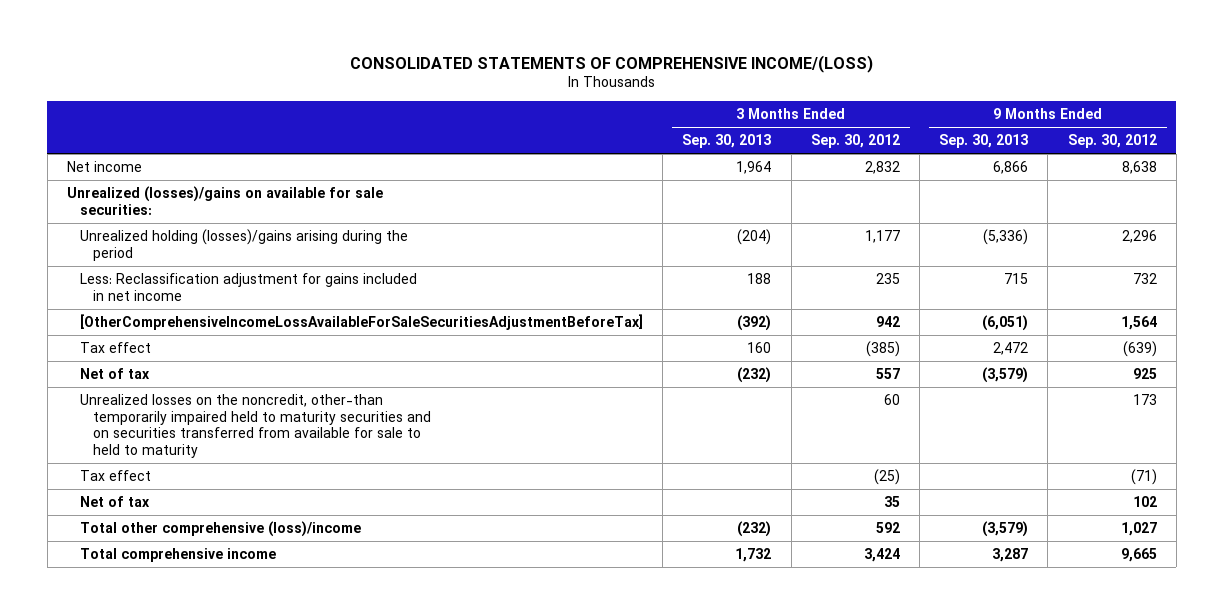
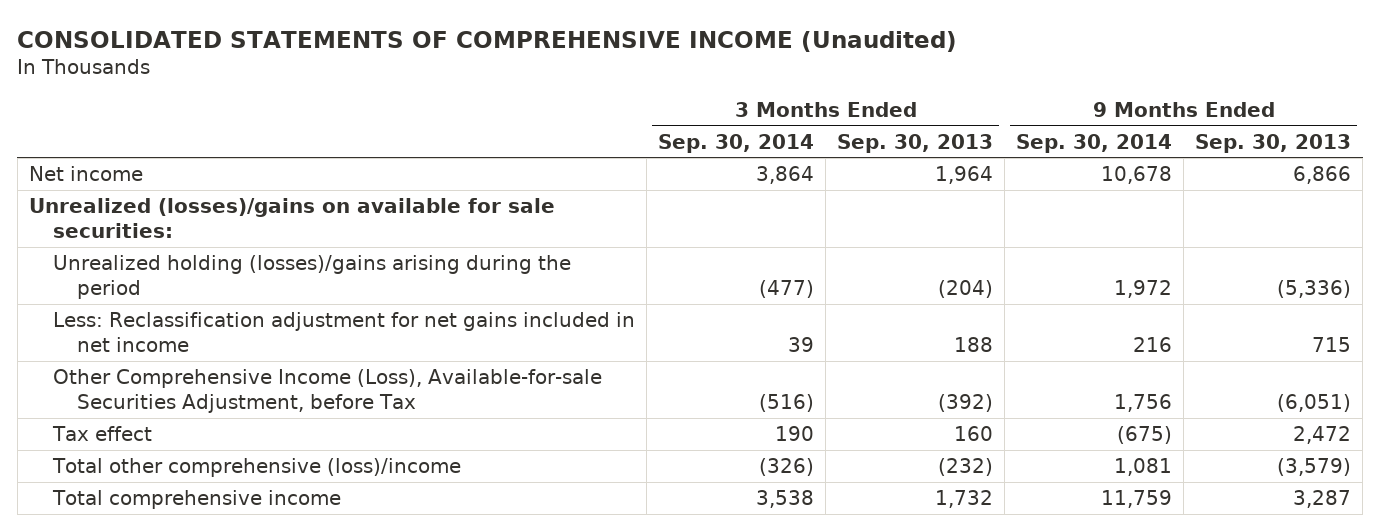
- CONSOLIDATED STATEMENTS OF COMPREHENSIVE INCOME/(LOSS)
+ CONSOLIDATED STATEMENTS OF COMPREHENSIVE INCOME (Unaudited)
- | 3 Months Ended Sep. 30, 2013 | 3 Months Ended Sep. 30, 2012 | 9 Months Ended Sep. 30, 2013 | 9 Months Ended Sep. 30, 2012
+ | 3 Months Ended Sep. 30, 2014 | 3 Months Ended Sep. 30, 2013 | 9 Months Ended Sep. 30, 2014 | 9 Months Ended Sep. 30, 2013
- Less: Reclassification adjustment for gains included in net income | 188 | 235 | 715 | 732
- [OtherComprehensiveIncomeLossAvailableForSaleSecuritiesAdjustmentBeforeTax] | (392) | 942 | (6,051) | 1,564
+ Less: Reclassification adjustment for net gains included in net income | 39 | 188 | 216 | 715
+ Other Comprehensive Income (Loss), Available-for-sale Securities Adjustment, before Tax | (516) | (392) | 1,756 | (6,051)
- Net of tax | (232) | 557 | (3,579) | 925
- Unrealized losses on the noncredit, other-than temporarily impaired held to maturity securities and on securities transferred from available for sale to held to maturity | | 60 | | 173
- Tax effect | | (25) | | (71)
- Net of tax | | 35 | | 102

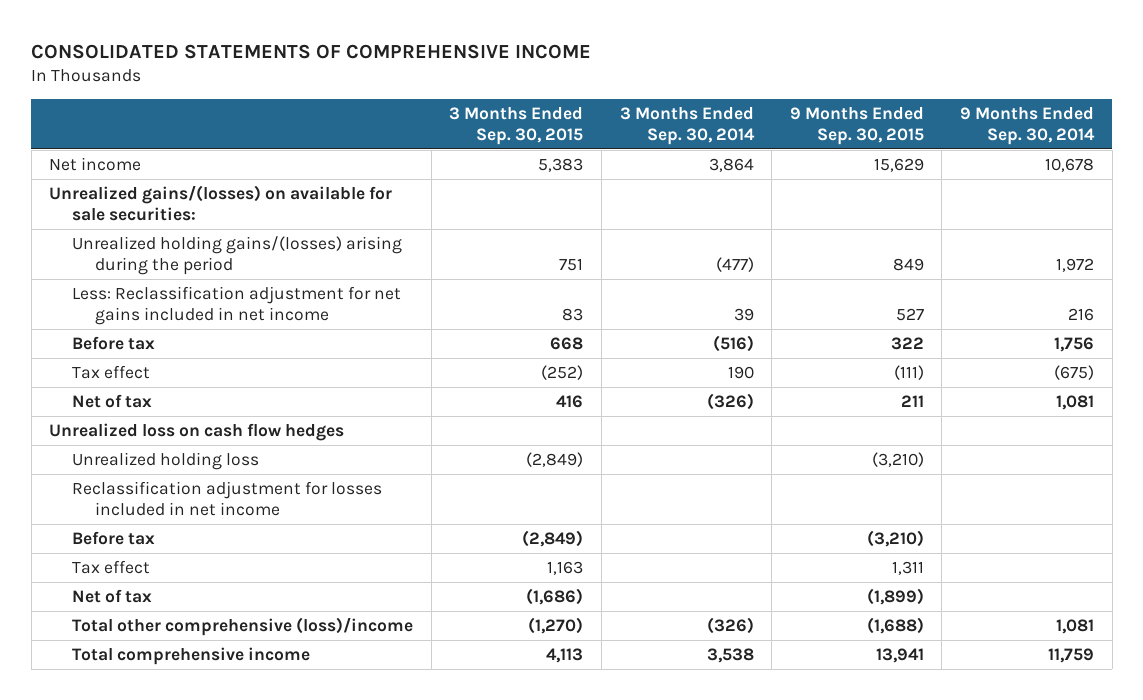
- CONSOLIDATED STATEMENTS OF COMPREHENSIVE INCOME (Unaudited)
+ CONSOLIDATED STATEMENTS OF COMPREHENSIVE INCOME
- | 3 Months Ended Sep. 30, 2014 | 3 Months Ended Sep. 30, 2013 | 9 Months Ended Sep. 30, 2014 | 9 Months Ended Sep. 30, 2013
+ | 3 Months Ended Sep. 30, 2015 | 3 Months Ended Sep. 30, 2014 | 9 Months Ended Sep. 30, 2015 | 9 Months Ended Sep. 30, 2014
- Unrealized (losses)/gains on available for sale securities:
- Unrealized holding (losses)/gains arising during the period | (477) | (204) | 1,972 | (5,336)
+ Unrealized gains/(losses) on available for sale securities:
+ Unrealized holding gains/(losses) arising during the period | 751 | (477) | 849 | 1,972
- Other Comprehensive Income (Loss), Available-for-sale Securities Adjustment, before Tax | (516) | (392) | 1,756 | (6,051)
+ Before tax | 668 | (516) | 322 | 1,756
+ Net of tax | 416 | (326) | 211 | 1,081
+ Unrealized loss on cash flow hedges
+ Unrealized holding loss | (2,849) | | (3,210) |
+ Reclassification adjustment for losses included in net income
+ Before tax | (2,849) | | (3,210) |
+ Tax effect | 1,163 | | 1,311 |
+ Net of tax | (1,686) | | (1,899) |

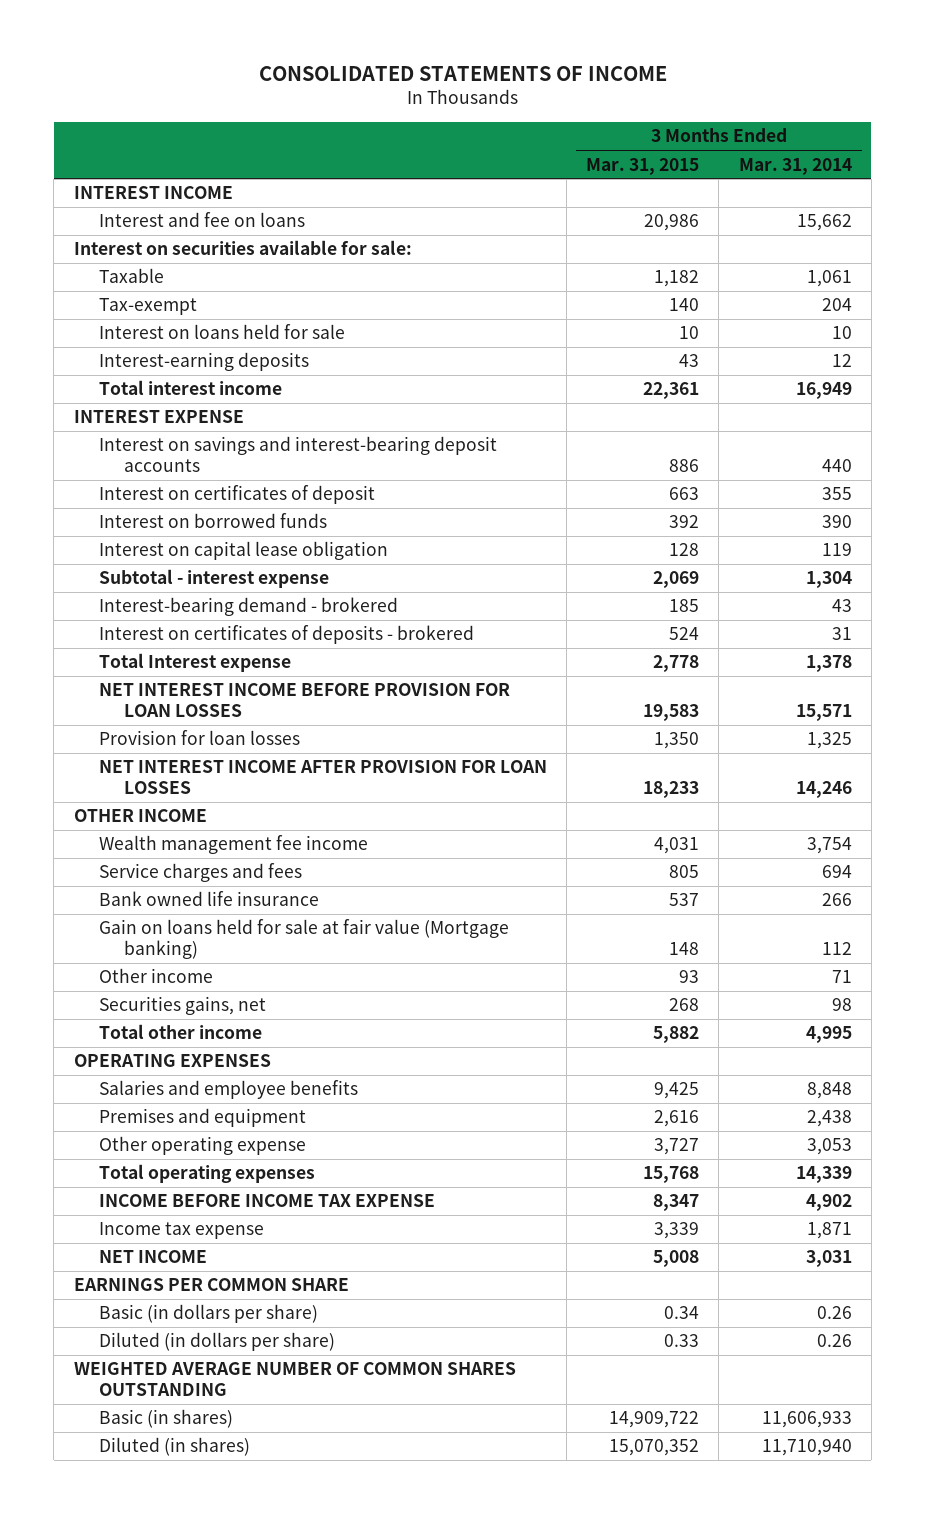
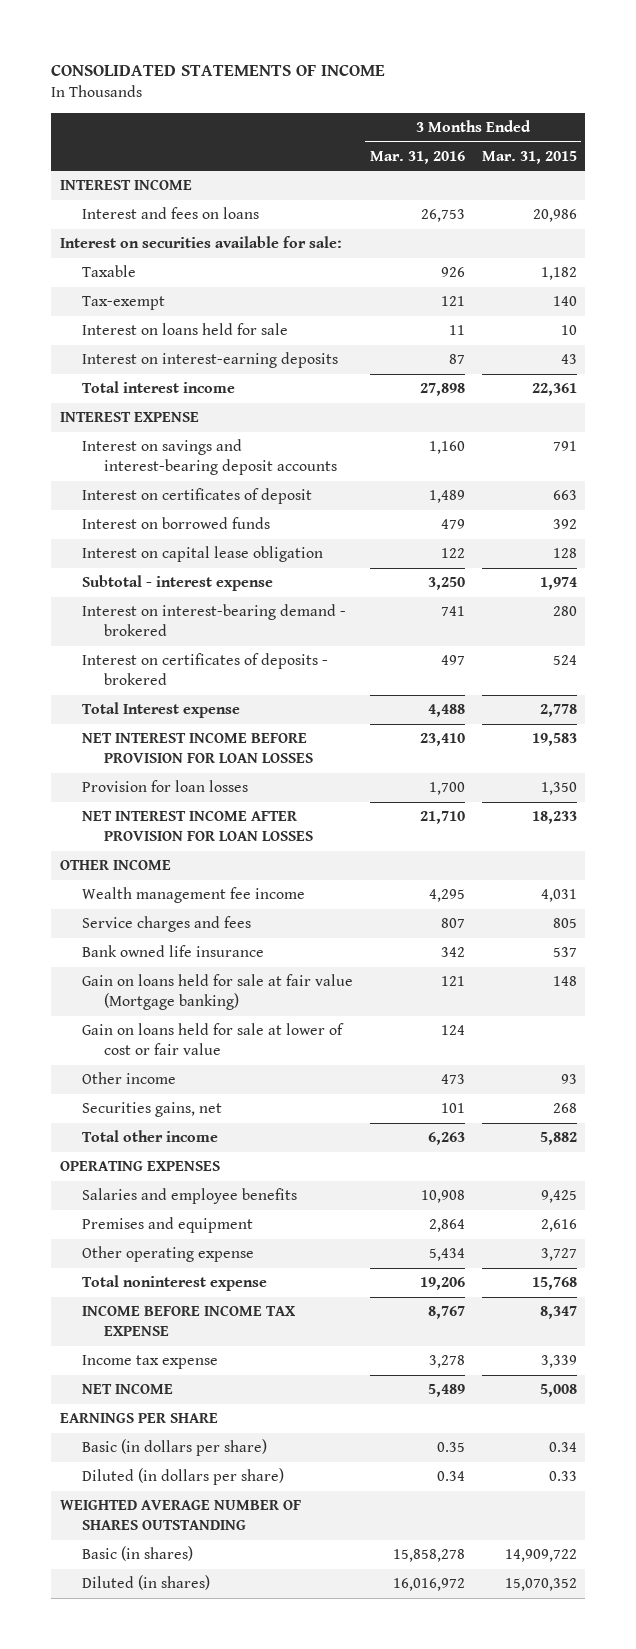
- | 3 Months Ended Mar. 31, 2015 | 3 Months Ended Mar. 31, 2014
+ | 3 Months Ended Mar. 31, 2016 | 3 Months Ended Mar. 31, 2015
- Interest and fee on loans | 20,986 | 15,662
+ Interest and fees on loans | 26,753 | 20,986
- Interest-earning deposits | 43 | 12
+ Interest on interest-earning deposits | 87 | 43
- Interest on savings and interest-bearing deposit accounts | 886 | 440
+ Interest on savings and interest-bearing deposit accounts | 1,160 | 791
- Subtotal - interest expense | 2,069 | 1,304
- Interest-bearing demand - brokered | 185 | 43
+ Subtotal - interest expense | 3,250 | 1,974
+ Interest on interest-bearing demand - brokered | 741 | 280
+ Gain on loans held for sale at lower of cost or fair value | 124 |
- Total operating expenses | 15,768 | 14,339
+ Total noninterest expense | 19,206 | 15,768
- EARNINGS PER COMMON SHARE
+ EARNINGS PER SHARE
- WEIGHTED AVERAGE NUMBER OF COMMON SHARES OUTSTANDING
+ WEIGHTED AVERAGE NUMBER OF SHARES OUTSTANDING

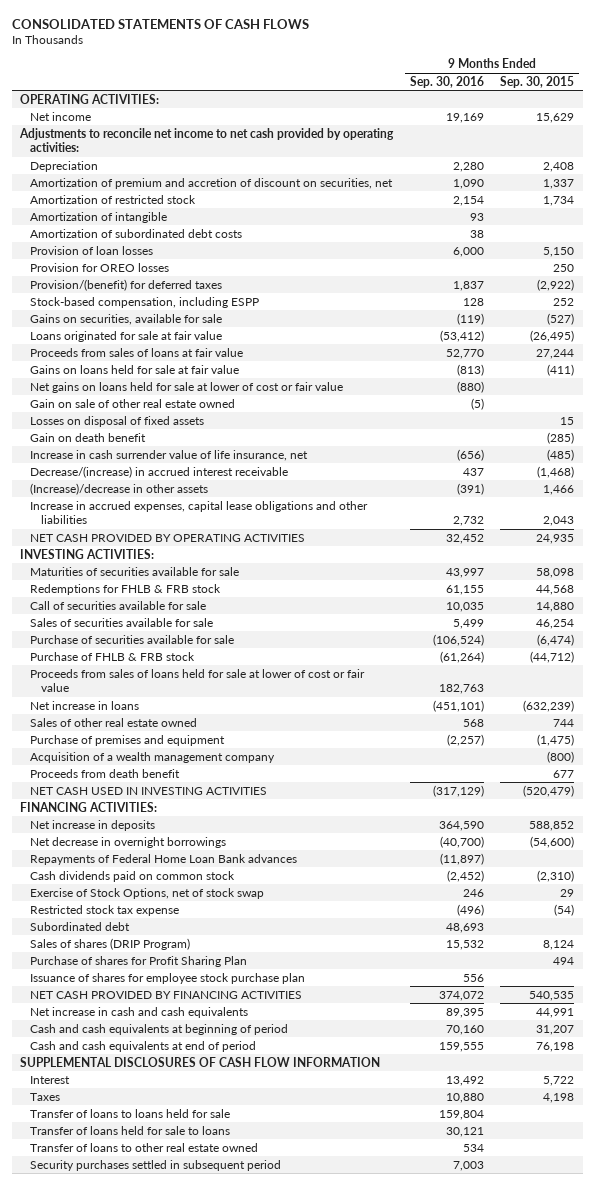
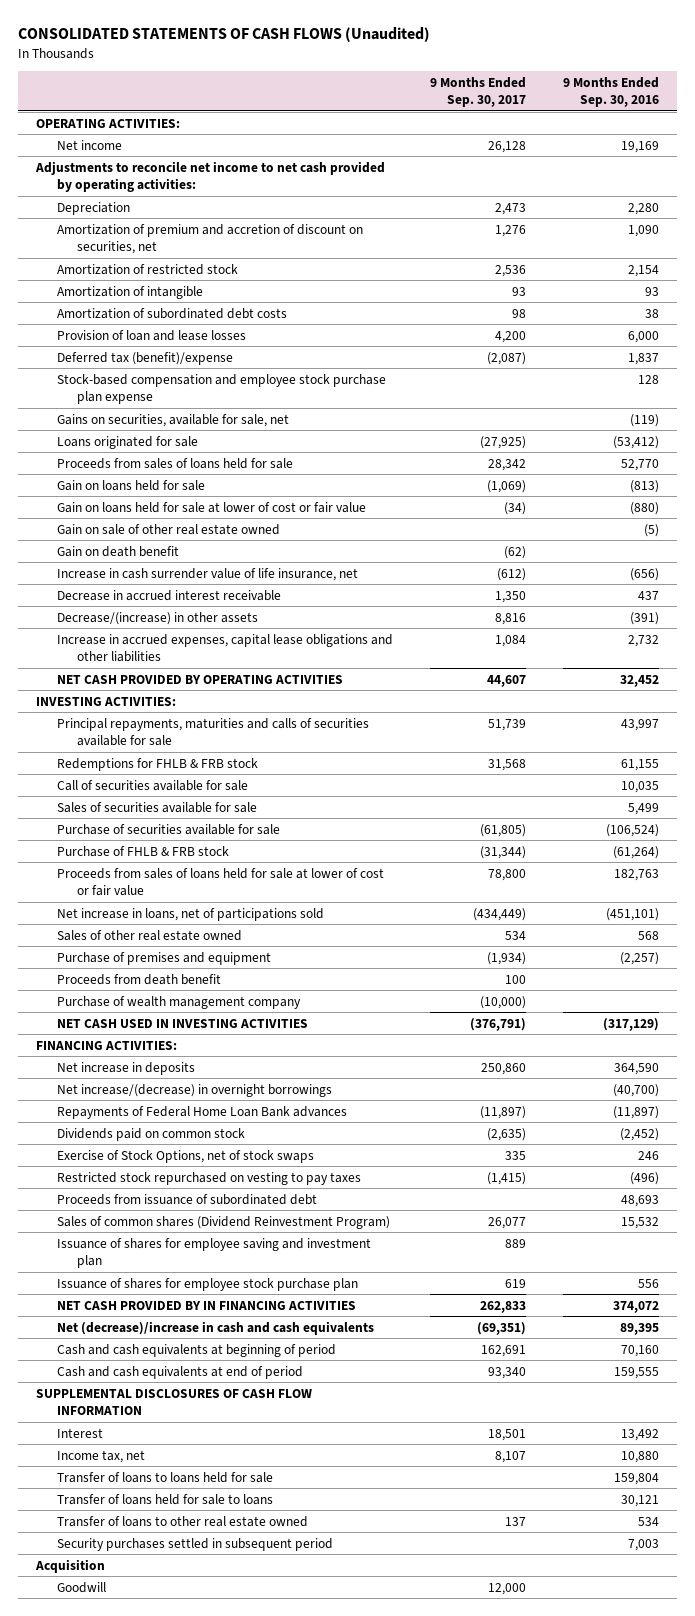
- CONSOLIDATED STATEMENTS OF CASH FLOWS
+ CONSOLIDATED STATEMENTS OF CASH FLOWS (Unaudited)
- | 9 Months Ended Sep. 30, 2016 | 9 Months Ended Sep. 30, 2015
+ | 9 Months Ended Sep. 30, 2017 | 9 Months Ended Sep. 30, 2016
- Provision of loan losses | 6,000 | 5,150
- Provision for OREO losses | | 250
- Provision/(benefit) for deferred taxes | 1,837 | (2,922)
- Stock-based compensation, including ESPP | 128 | 252
- Gains on securities, available for sale | (119) | (527)
- Loans originated for sale at fair value | (53,412) | (26,495)
- Proceeds from sales of loans at fair value | 52,770 | 27,244
- Gains on loans held for sale at fair value | (813) | (411)
- Net gains on loans held for sale at lower of cost or fair value | (880) |
+ Provision of loan and lease losses | 4,200 | 6,000
+ Deferred tax (benefit)/expense | (2,087) | 1,837
+ Stock-based compensation and employee stock purchase plan expense | | 128
+ Gains on securities, available for sale, net | | (119)
+ Loans originated for sale | (27,925) | (53,412)
+ Proceeds from sales of loans held for sale | 28,342 | 52,770
+ Gain on loans held for sale | (1,069) | (813)
+ Gain on loans held for sale at lower of cost or fair value | (34) | (880)
- Losses on disposal of fixed assets | | 15
- Decrease/(increase) in accrued interest receivable | 437 | (1,468)
- (Increase)/decrease in other assets | (391) | 1,466
+ Decrease in accrued interest receivable | 1,350 | 437
+ Decrease/(increase) in other assets | 8,816 | (391)
- Maturities of securities available for sale | 43,997 | 58,098
+ Principal repayments, maturities and calls of securities available for sale | 51,739 | 43,997
- Net increase in loans | (451,101) | (632,239)
+ Net increase in loans, net of participations sold | (434,449) | (451,101)
- Acquisition of a wealth management company | | (800)
+ Purchase of wealth management company | (10,000) |
- Net decrease in overnight borrowings | (40,700) | (54,600)
+ Net increase/(decrease) in overnight borrowings | | (40,700)
- Cash dividends paid on common stock | (2,452) | (2,310)
- Exercise of Stock Options, net of stock swap | 246 | 29
- Restricted stock tax expense | (496) | (54)
- Subordinated debt | 48,693 |
- Sales of shares (DRIP Program) | 15,532 | 8,124
- Purchase of shares for Profit Sharing Plan | | 494
+ Dividends paid on common stock | (2,635) | (2,452)
+ Exercise of Stock Options, net of stock swaps | 335 | 246
+ Restricted stock repurchased on vesting to pay taxes | (1,415) | (496)
+ Proceeds from issuance of subordinated debt | | 48,693
+ Sales of common shares (Dividend Reinvestment Program) | 26,077 | 15,532
+ Issuance of shares for employee saving and investment plan | 889 |
- NET CASH PROVIDED BY FINANCING ACTIVITIES | 374,072 | 540,535
- Net increase in cash and cash equivalents | 89,395 | 44,991
+ NET CASH PROVIDED BY IN FINANCING ACTIVITIES | 262,833 | 374,072
+ Net (decrease)/increase in cash and cash equivalents | (69,351) | 89,395
- Taxes | 10,880 | 4,198
+ Income tax, net | 8,107 | 10,880
+ Acquisition
+ Goodwill | 12,000 |

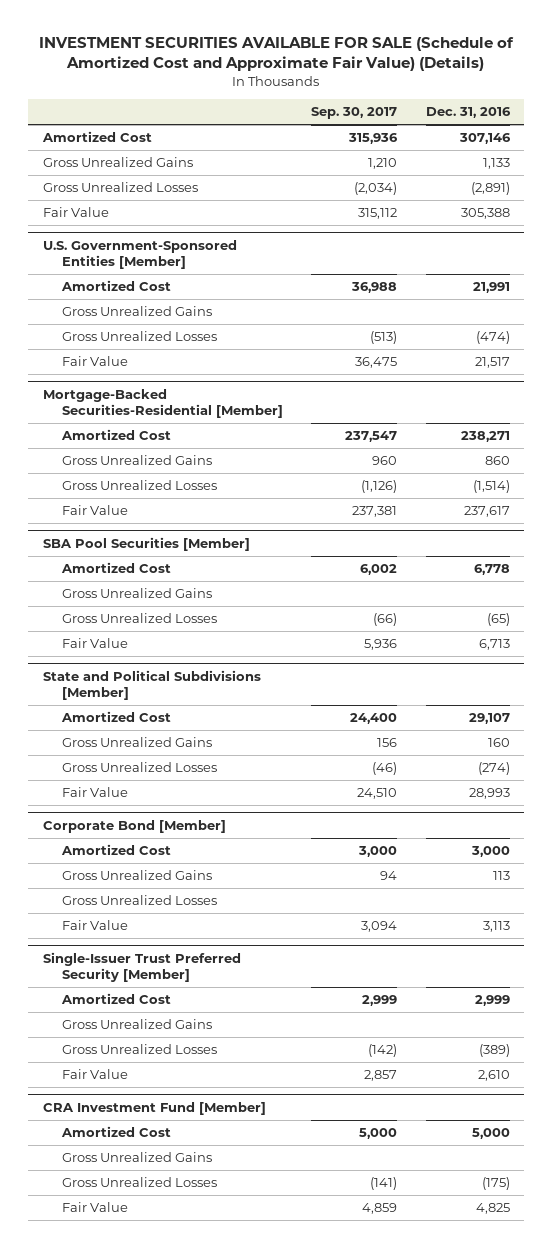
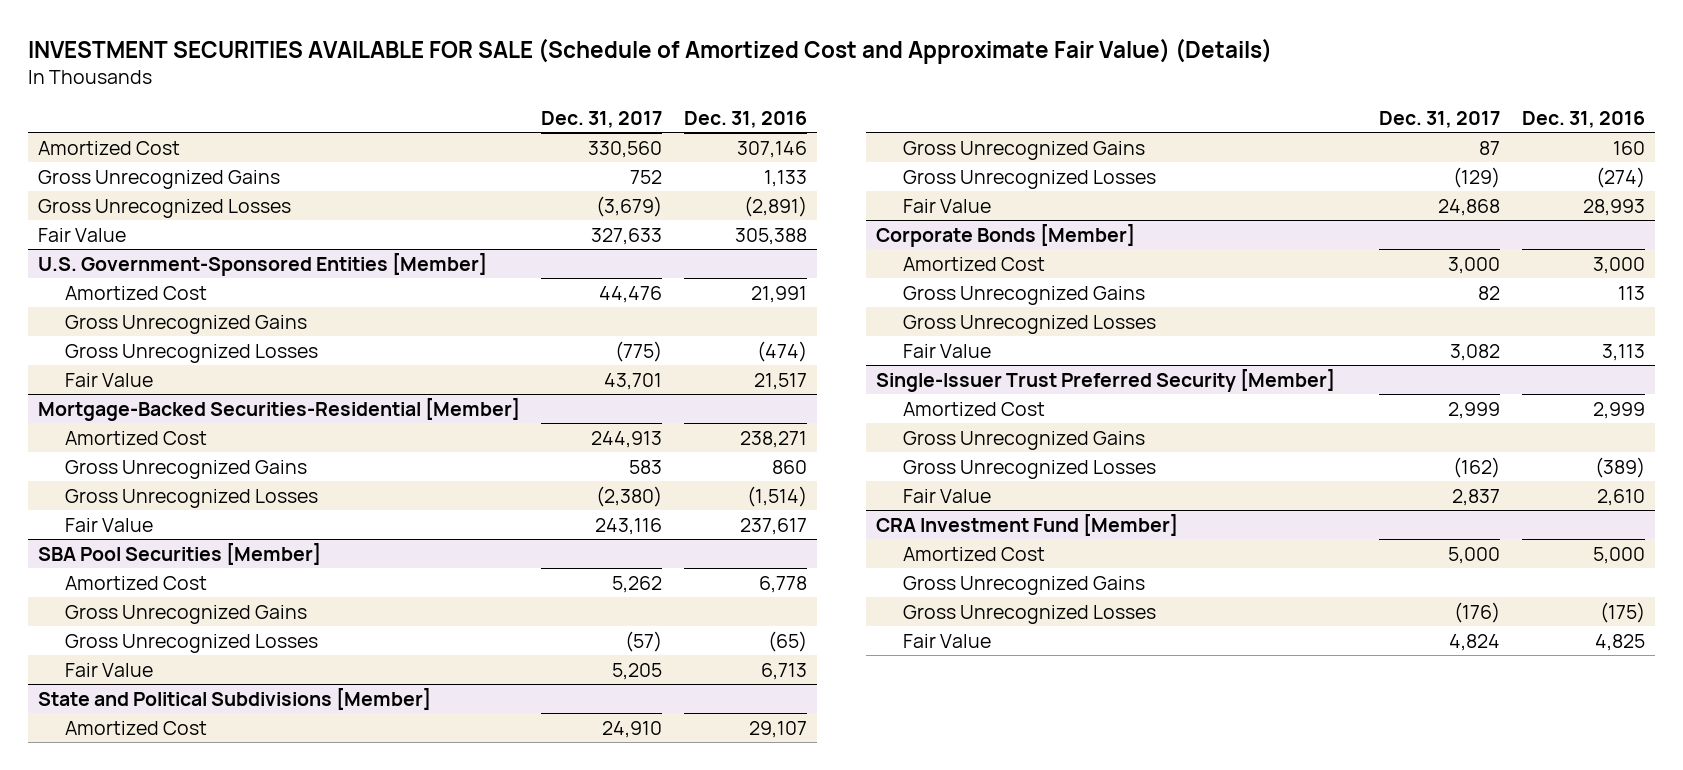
- | Sep. 30, 2017 | Dec. 31, 2016
+ | Dec. 31, 2017 | Dec. 31, 2016
- Gross Unrealized Gains | 1,210 | 1,133
- Gross Unrealized Losses | (2,034) | (2,891)
+ Gross Unrecognized Gains | 752 | 1,133
+ Gross Unrecognized Losses | (3,679) | (2,891)
@ U.S. Government-Sponsored Entities [Member]
- Gross Unrealized Gains
- Gross Unrealized Losses | (513) | (474)
+ Gross Unrecognized Gains
+ Gross Unrecognized Losses | (775) | (474)
@ Mortgage-Backed Securities-Residential [Member]
- Gross Unrealized Gains | 960 | 860
- Gross Unrealized Losses | (1,126) | (1,514)
+ Gross Unrecognized Gains | 583 | 860
+ Gross Unrecognized Losses | (2,380) | (1,514)
@ SBA Pool Securities [Member]
- Gross Unrealized Gains
- Gross Unrealized Losses | (66) | (65)
+ Gross Unrecognized Gains
+ Gross Unrecognized Losses | (57) | (65)
@ State and Political Subdivisions [Member]
- Gross Unrealized Gains | 156 | 160
- Gross Unrealized Losses | (46) | (274)
+ Gross Unrecognized Gains | 87 | 160
+ Gross Unrecognized Losses | (129) | (274)
- Corporate Bond [Member]
+ Corporate Bonds [Member]
- Gross Unrealized Gains | 94 | 113
- Gross Unrealized Losses
+ Gross Unrecognized Gains | 82 | 113
+ Gross Unrecognized Losses
@ Single-Issuer Trust Preferred Security [Member]
- Gross Unrealized Gains
- Gross Unrealized Losses | (142) | (389)
+ Gross Unrecognized Gains
+ Gross Unrecognized Losses | (162) | (389)
@ CRA Investment Fund [Member]
- Gross Unrealized Gains
- Gross Unrealized Losses | (141) | (175)
+ Gross Unrecognized Gains
+ Gross Unrecognized Losses | (176) | (175)

